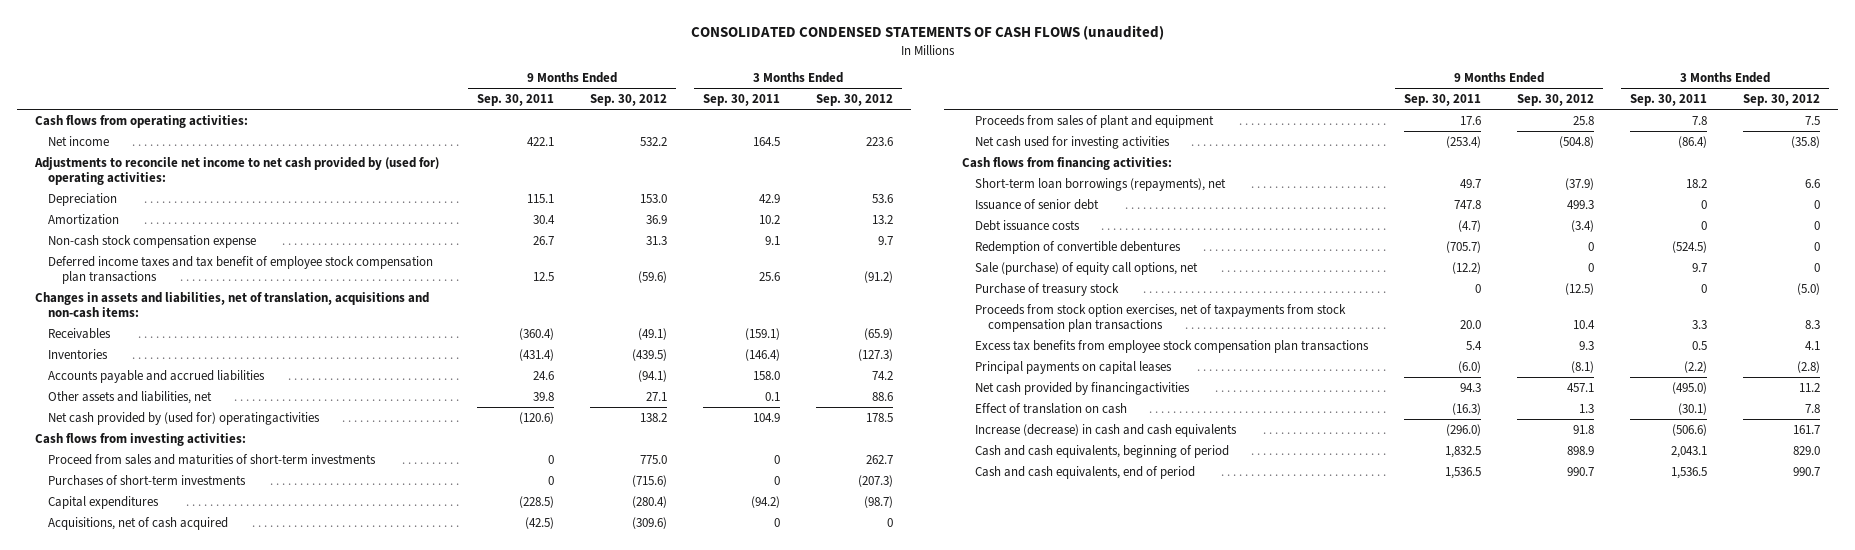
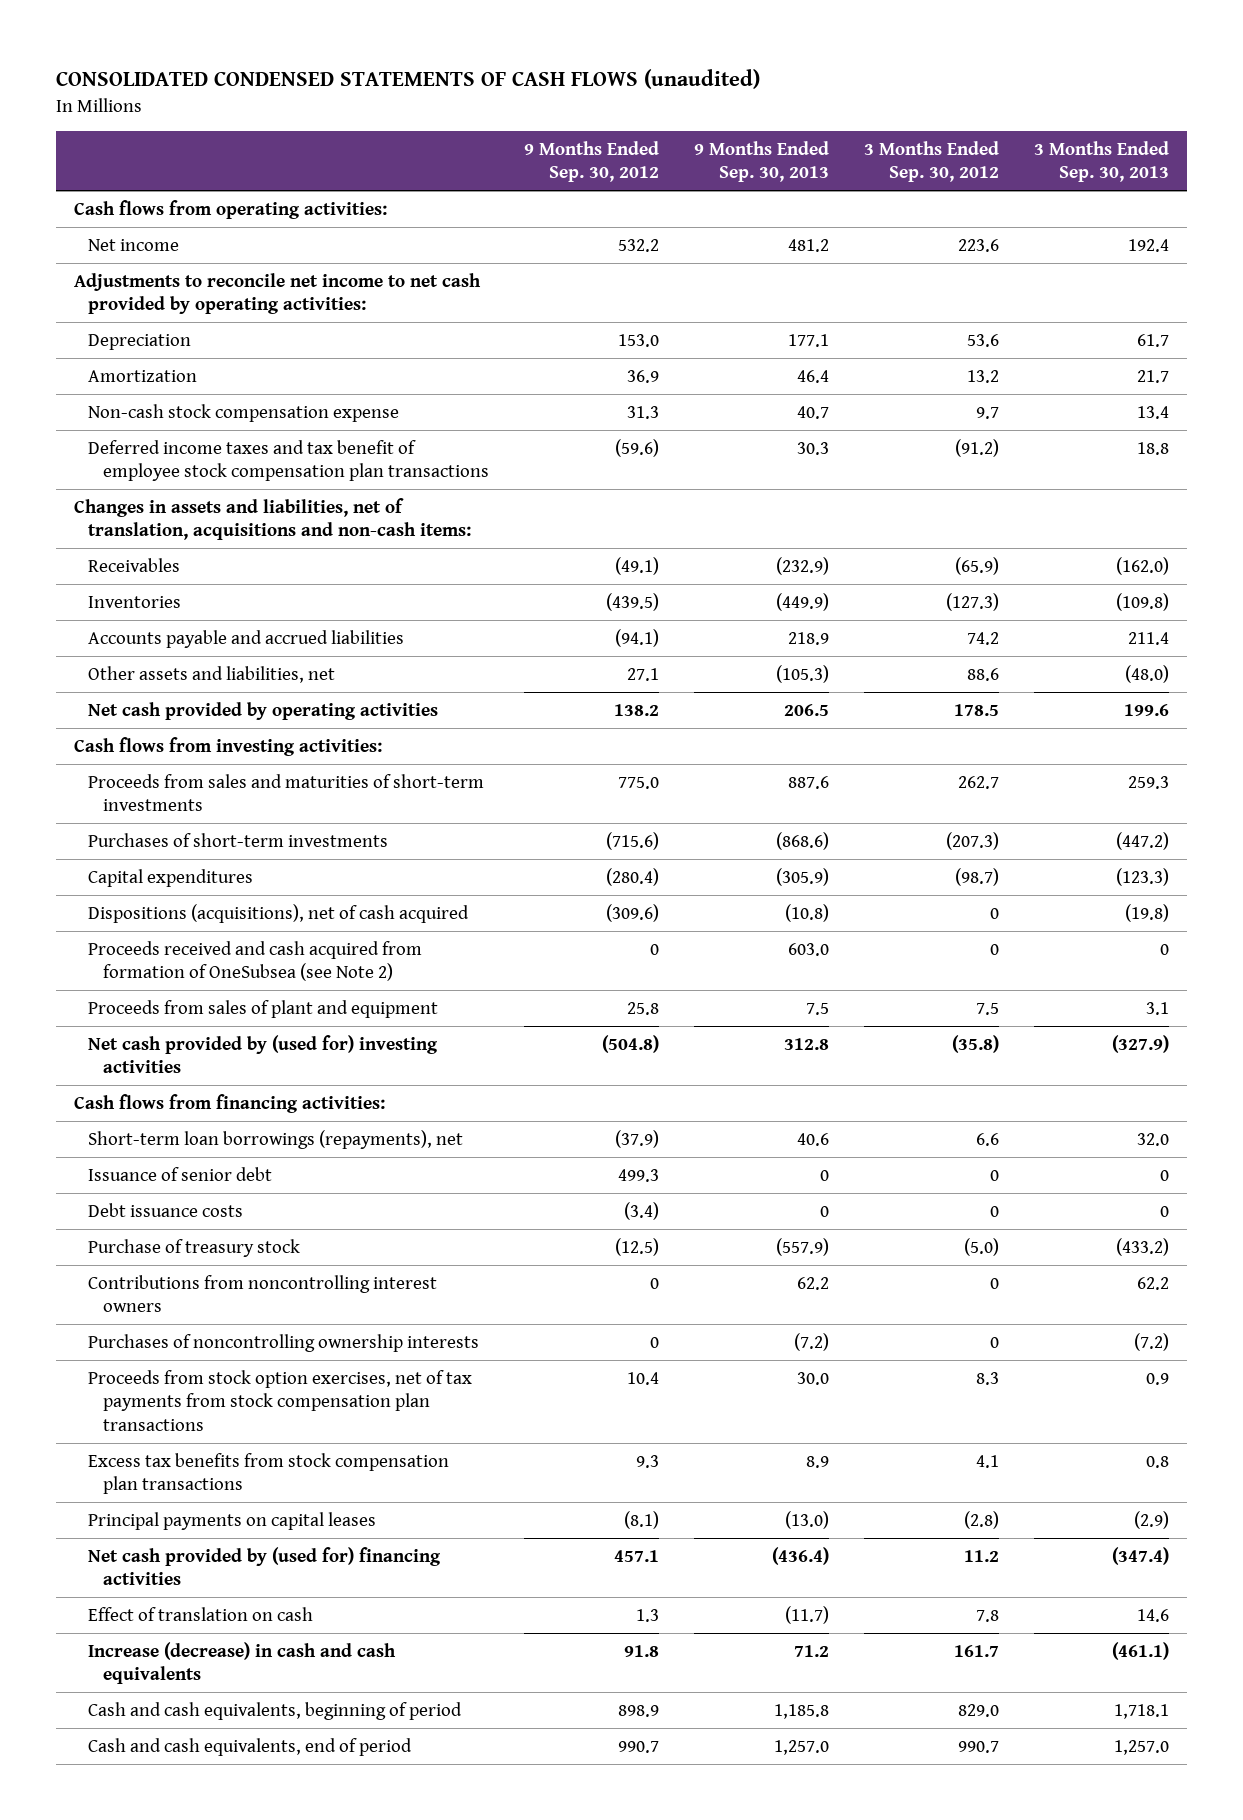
- | 9 Months Ended Sep. 30, 2011 | 9 Months Ended Sep. 30, 2012 | 3 Months Ended Sep. 30, 2011 | 3 Months Ended Sep. 30, 2012
+ | 9 Months Ended Sep. 30, 2012 | 9 Months Ended Sep. 30, 2013 | 3 Months Ended Sep. 30, 2012 | 3 Months Ended Sep. 30, 2013
- Adjustments to reconcile net income to net cash provided by (used for) operating activities:
+ Adjustments to reconcile net income to net cash provided by operating activities:
- Net cash provided by (used for) operatingactivities | (120.6) | 138.2 | 104.9 | 178.5
+ Net cash provided by operating activities | 138.2 | 206.5 | 178.5 | 199.6
- Proceed from sales and maturities of short-term investments | 0 | 775.0 | 0 | 262.7
+ Proceeds from sales and maturities of short-term investments | 775.0 | 887.6 | 262.7 | 259.3
- Acquisitions, net of cash acquired | (42.5) | (309.6) | 0 | 0
+ Dispositions (acquisitions), net of cash acquired | (309.6) | (10.8) | 0 | (19.8)
+ Proceeds received and cash acquired from formation of OneSubsea (see Note 2) | 0 | 603.0 | 0 | 0
- Net cash used for investing activities | (253.4) | (504.8) | (86.4) | (35.8)
+ Net cash provided by (used for) investing activities | (504.8) | 312.8 | (35.8) | (327.9)
- Redemption of convertible debentures | (705.7) | 0 | (524.5) | 0
- Sale (purchase) of equity call options, net | (12.2) | 0 | 9.7 | 0
- Proceeds from stock option exercises, net of taxpayments from stock compensation plan transactions | 20.0 | 10.4 | 3.3 | 8.3
- Excess tax benefits from employee stock compensation plan transactions | 5.4 | 9.3 | 0.5 | 4.1
+ Contributions from noncontrolling interest owners | 0 | 62.2 | 0 | 62.2
+ Purchases of noncontrolling ownership interests | 0 | (7.2) | 0 | (7.2)
+ Proceeds from stock option exercises, net of tax payments from stock compensation plan transactions | 10.4 | 30.0 | 8.3 | 0.9
+ Excess tax benefits from stock compensation plan transactions | 9.3 | 8.9 | 4.1 | 0.8
- Net cash provided by financingactivities | 94.3 | 457.1 | (495.0) | 11.2
+ Net cash provided by (used for) financing activities | 457.1 | (436.4) | 11.2 | (347.4)

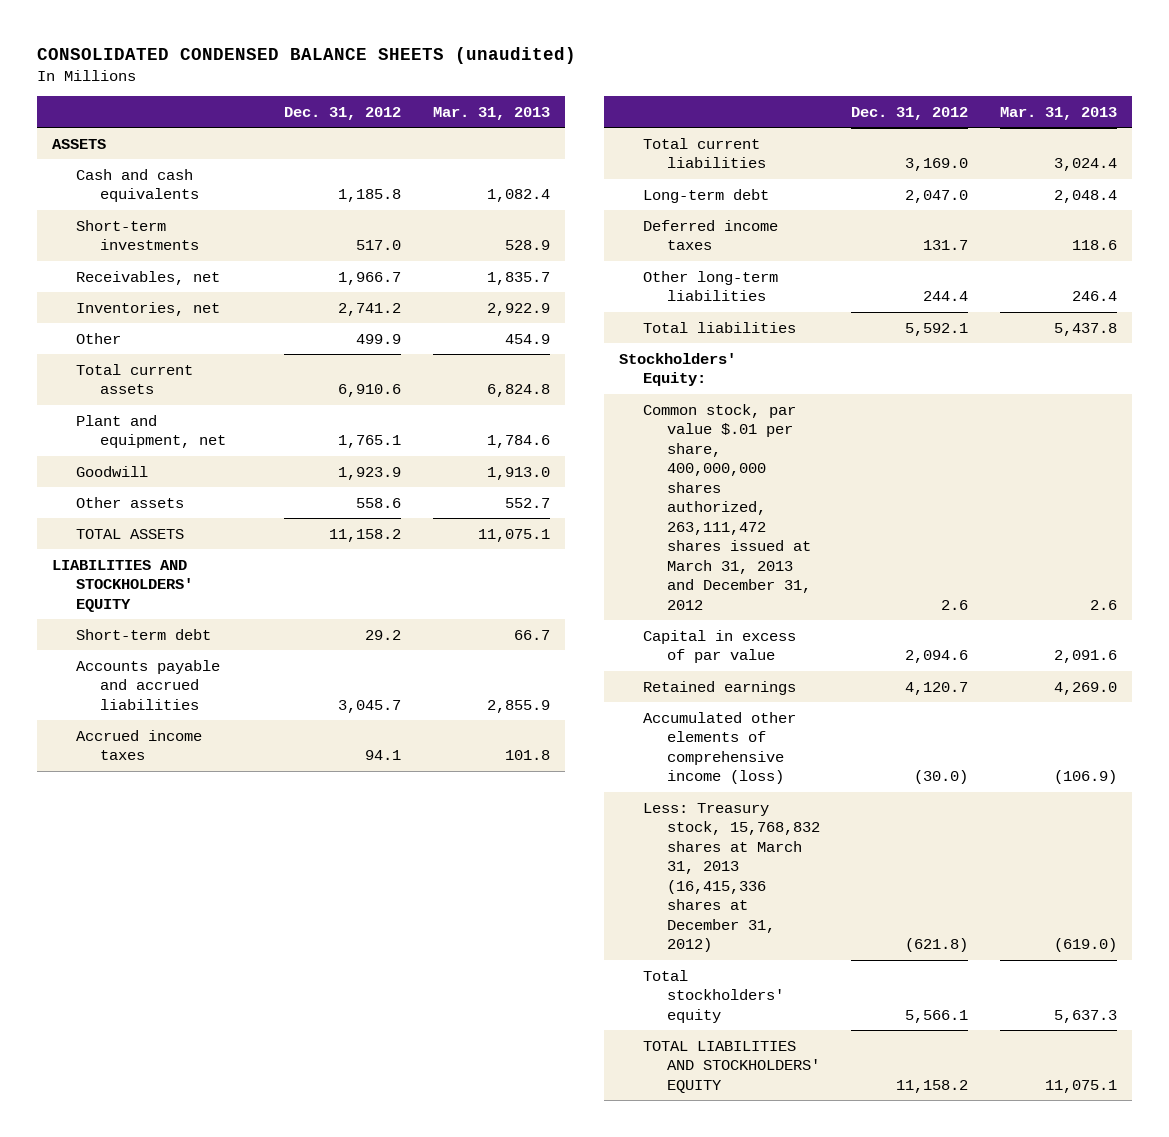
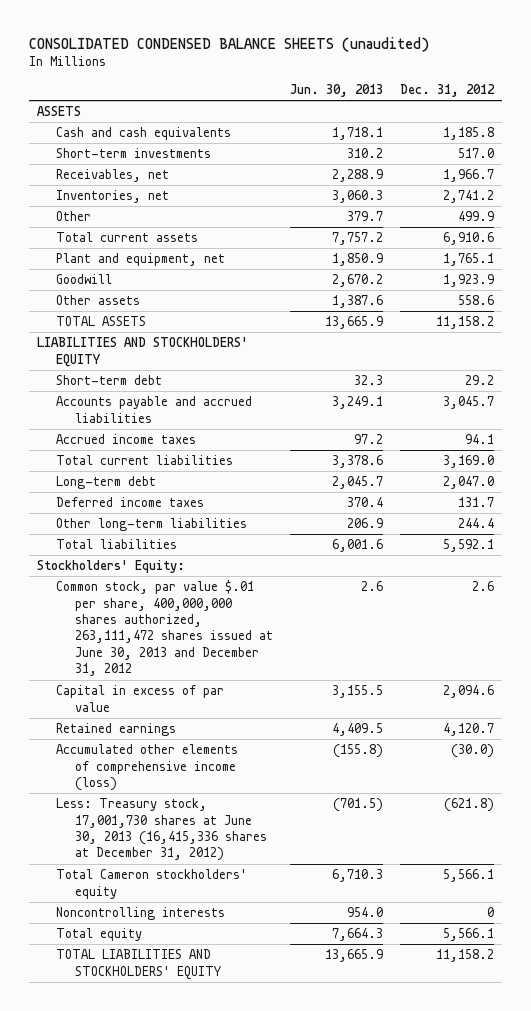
- | Dec. 31, 2012 | Mar. 31, 2013
+ | Jun. 30, 2013 | Dec. 31, 2012
- Common stock, par value $.01 per share, 400,000,000 shares authorized, 263,111,472 shares issued at March 31, 2013 and December 31, 2012 | 2.6 | 2.6
+ Common stock, par value $.01 per share, 400,000,000 shares authorized, 263,111,472 shares issued at June 30, 2013 and December 31, 2012 | 2.6 | 2.6
- Less: Treasury stock, 15,768,832 shares at March 31, 2013 (16,415,336 shares at December 31, 2012) | (621.8) | (619.0)
- Total stockholders' equity | 5,566.1 | 5,637.3
+ Less: Treasury stock, 17,001,730 shares at June 30, 2013 (16,415,336 shares at December 31, 2012) | (701.5) | (621.8)
+ Total Cameron stockholders' equity | 6,710.3 | 5,566.1
+ Noncontrolling interests | 954.0 | 0
+ Total equity | 7,664.3 | 5,566.1

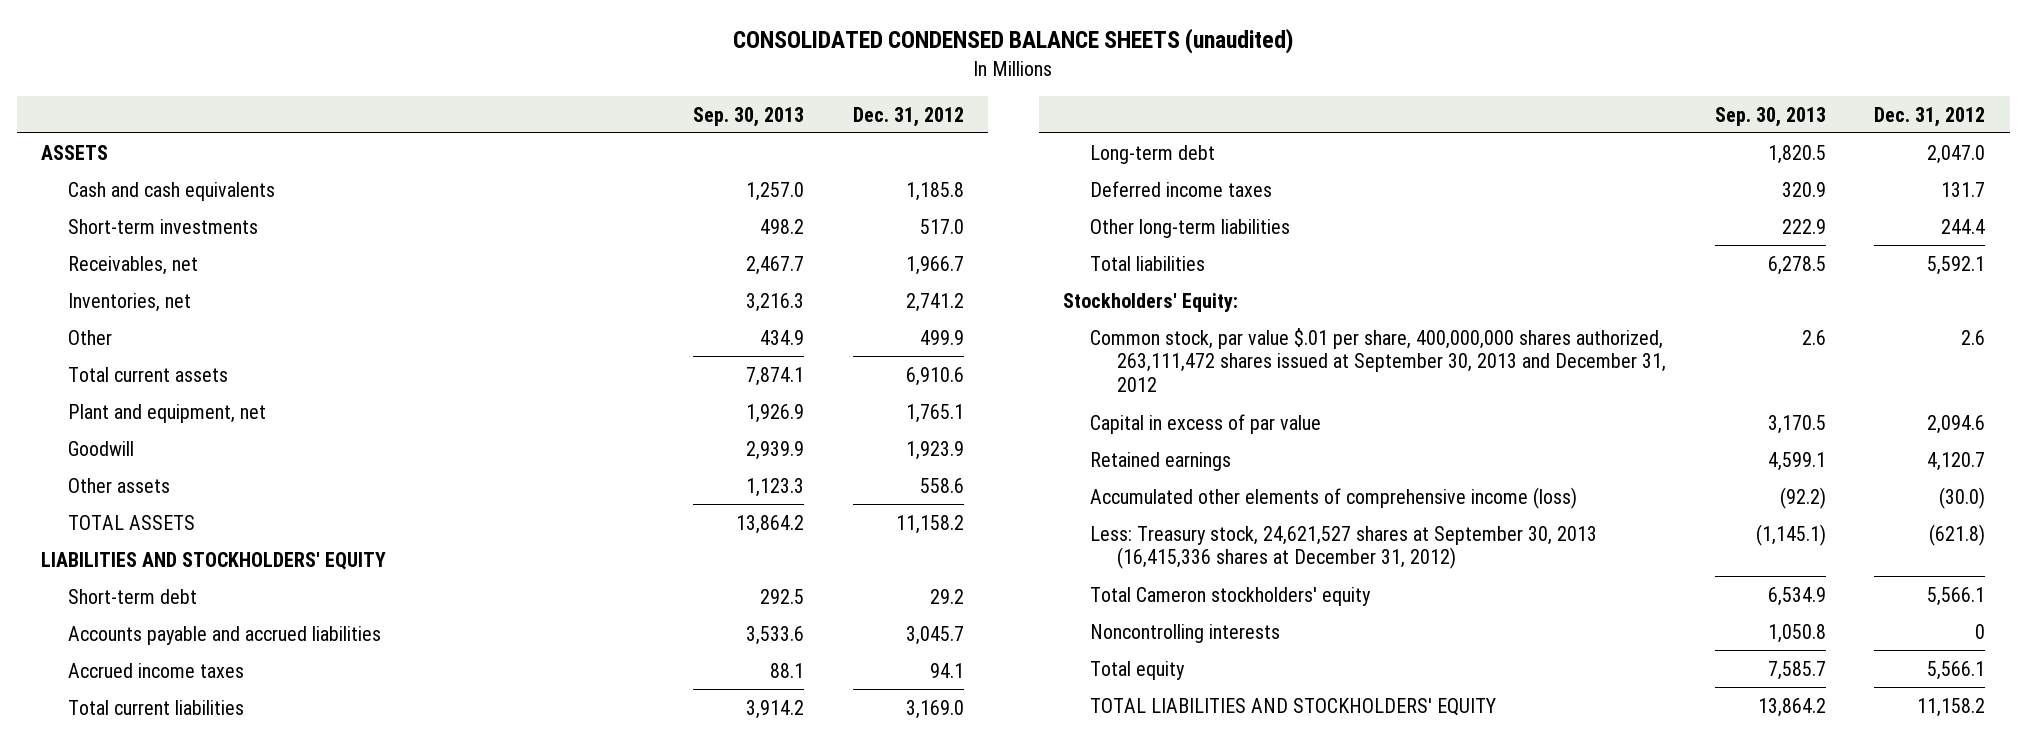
- | Jun. 30, 2013 | Dec. 31, 2012
+ | Sep. 30, 2013 | Dec. 31, 2012
- Common stock, par value $.01 per share, 400,000,000 shares authorized, 263,111,472 shares issued at June 30, 2013 and December 31, 2012 | 2.6 | 2.6
+ Common stock, par value $.01 per share, 400,000,000 shares authorized, 263,111,472 shares issued at September 30, 2013 and December 31, 2012 | 2.6 | 2.6
- Less: Treasury stock, 17,001,730 shares at June 30, 2013 (16,415,336 shares at December 31, 2012) | (701.5) | (621.8)
+ Less: Treasury stock, 24,621,527 shares at September 30, 2013 (16,415,336 shares at December 31, 2012) | (1,145.1) | (621.8)

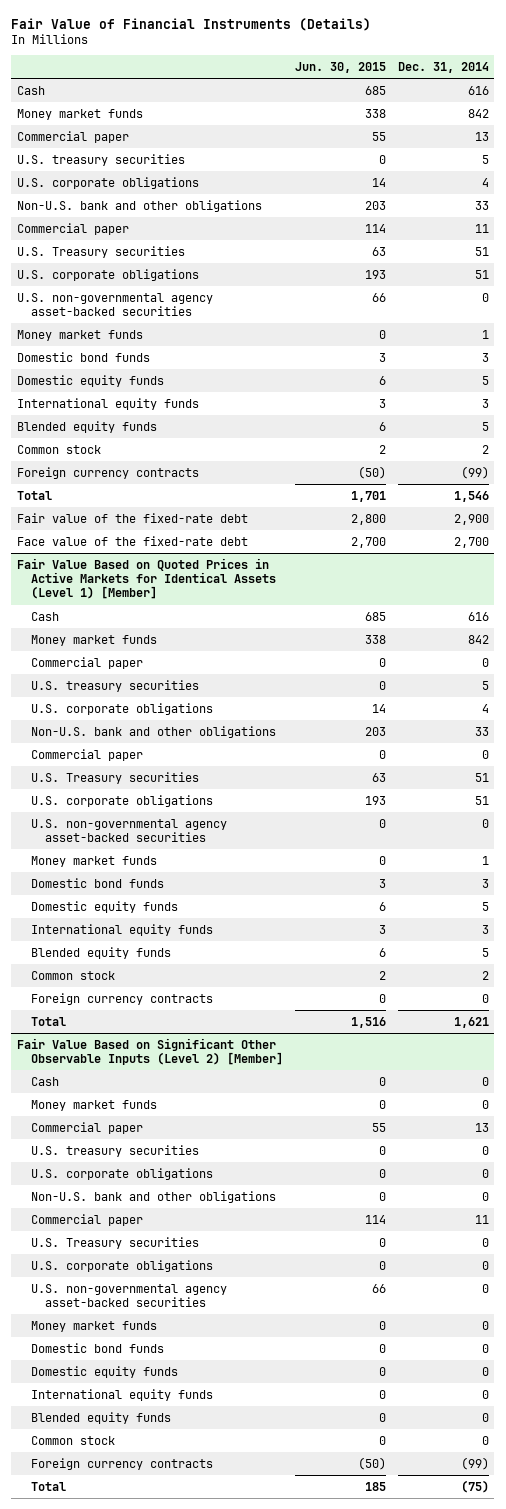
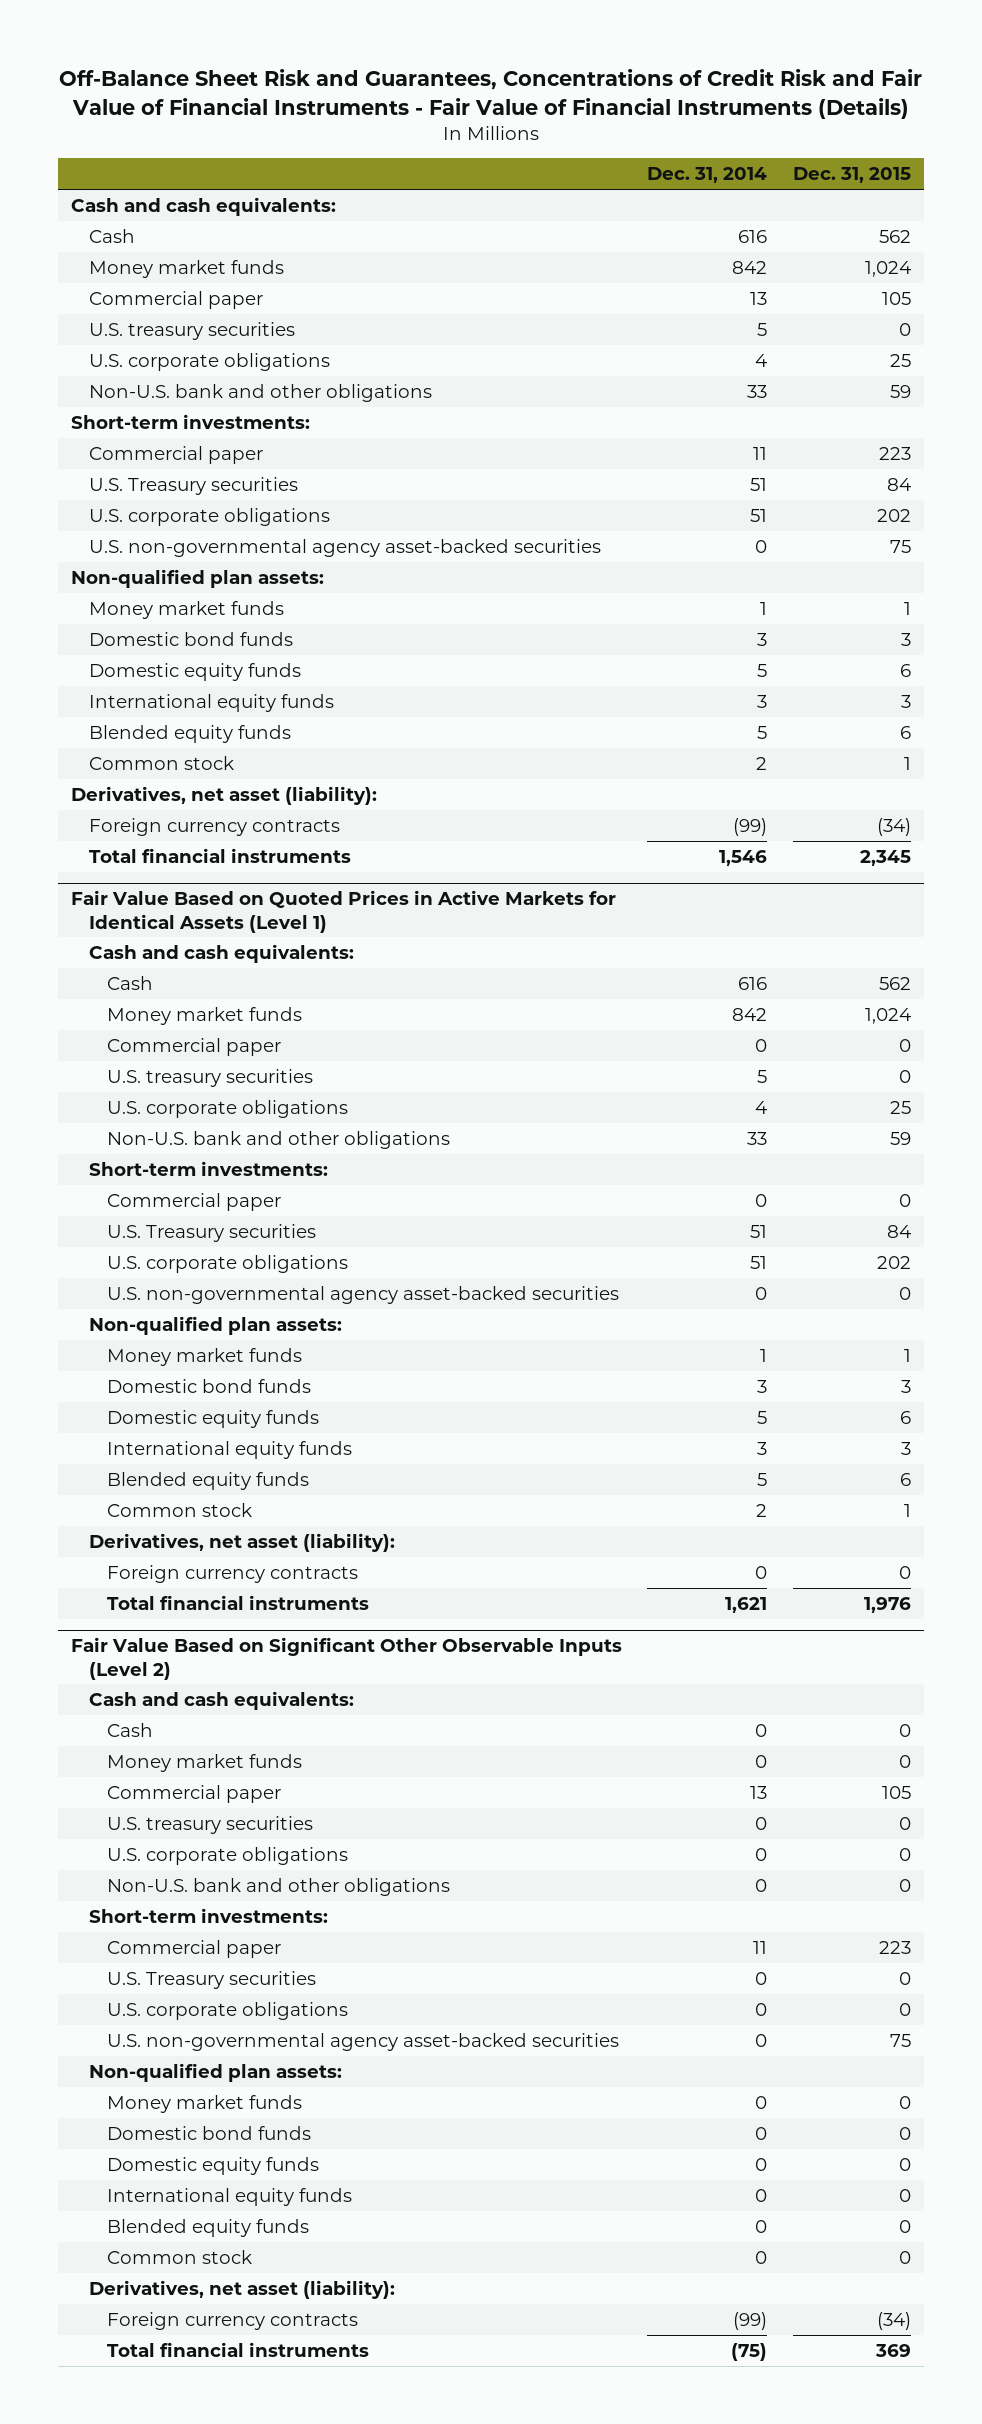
- Fair Value of Financial Instruments (Details)
+ Off-Balance Sheet Risk and Guarantees, Concentrations of Credit Risk and Fair Value of Financial Instruments - Fair Value of Financial Instruments (Details)
- | Jun. 30, 2015 | Dec. 31, 2014
+ | Dec. 31, 2014 | Dec. 31, 2015
+ Cash and cash equivalents:
+ Short-term investments:
+ Non-qualified plan assets:
+ Derivatives, net asset (liability):
- Total | 1,701 | 1,546
- Fair value of the fixed-rate debt | 2,800 | 2,900
- Face value of the fixed-rate debt | 2,700 | 2,700
- Fair Value Based on Quoted Prices in Active Markets for Identical Assets (Level 1) [Member]
+ Total financial instruments | 1,546 | 2,345
+ Fair Value Based on Quoted Prices in Active Markets for Identical Assets (Level 1)
+ Cash and cash equivalents:
+ Short-term investments:
+ Non-qualified plan assets:
+ Derivatives, net asset (liability):
- Total | 1,516 | 1,621
- Fair Value Based on Significant Other Observable Inputs (Level 2) [Member]
+ Total financial instruments | 1,621 | 1,976
+ Fair Value Based on Significant Other Observable Inputs (Level 2)
+ Cash and cash equivalents:
+ Short-term investments:
+ Non-qualified plan assets:
+ Derivatives, net asset (liability):
- Total | 185 | (75)
+ Total financial instruments | (75) | 369

